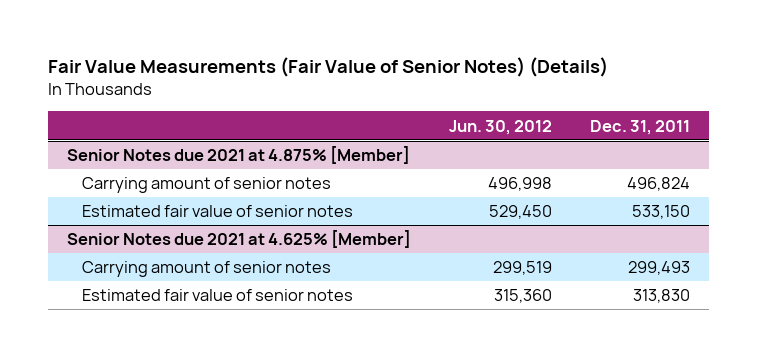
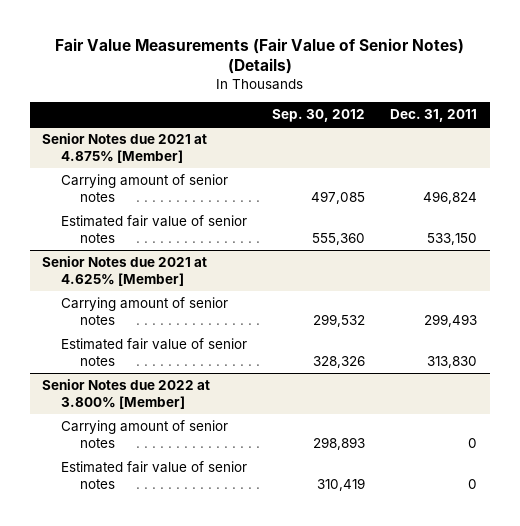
- | Jun. 30, 2012 | Dec. 31, 2011
+ | Sep. 30, 2012 | Dec. 31, 2011
+ Senior Notes due 2022 at 3.800% [Member]
+ Carrying amount of senior notes | 298,893 | 0
+ Estimated fair value of senior notes | 310,419 | 0

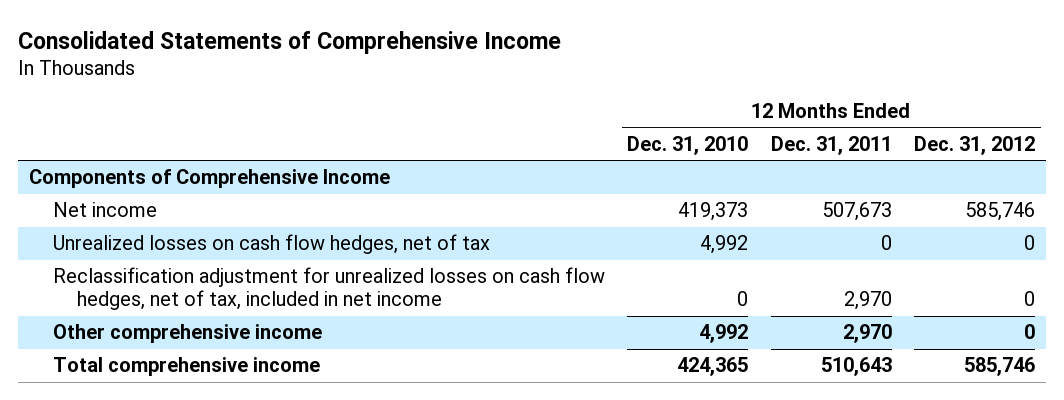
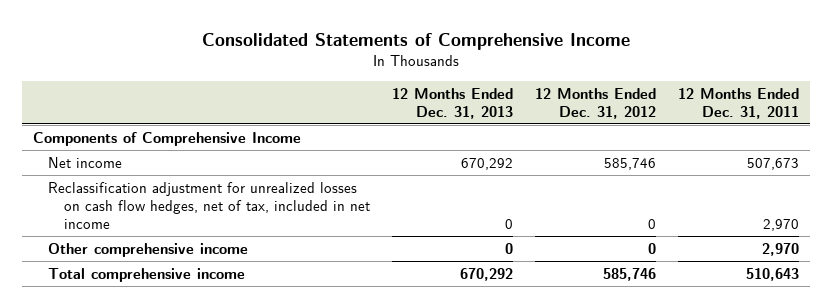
- | 12 Months Ended Dec. 31, 2010 | 12 Months Ended Dec. 31, 2011 | 12 Months Ended Dec. 31, 2012
+ | 12 Months Ended Dec. 31, 2013 | 12 Months Ended Dec. 31, 2012 | 12 Months Ended Dec. 31, 2011
- Unrealized losses on cash flow hedges, net of tax | 4,992 | 0 | 0

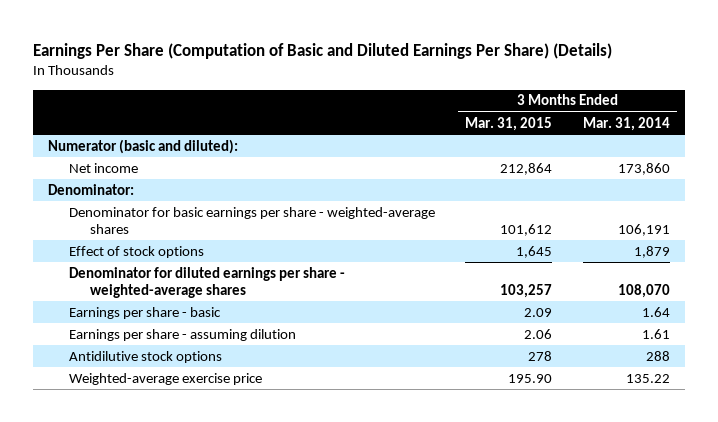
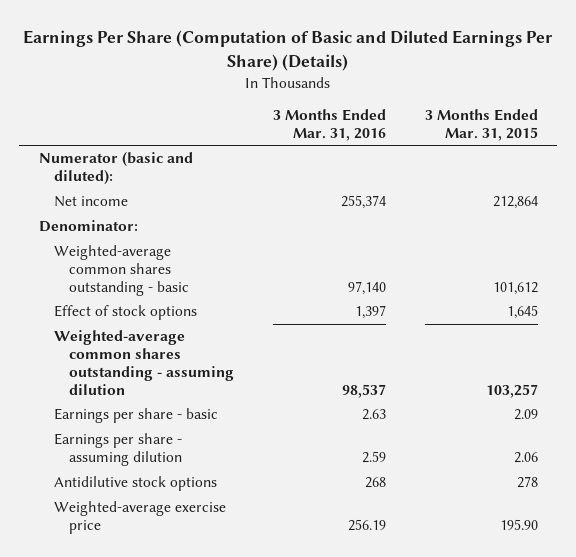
- | 3 Months Ended Mar. 31, 2015 | 3 Months Ended Mar. 31, 2014
+ | 3 Months Ended Mar. 31, 2016 | 3 Months Ended Mar. 31, 2015
- Denominator for basic earnings per share - weighted-average shares | 101,612 | 106,191
+ Weighted-average common shares outstanding - basic | 97,140 | 101,612
- Denominator for diluted earnings per share - weighted-average shares | 103,257 | 108,070
+ Weighted-average common shares outstanding - assuming dilution | 98,537 | 103,257

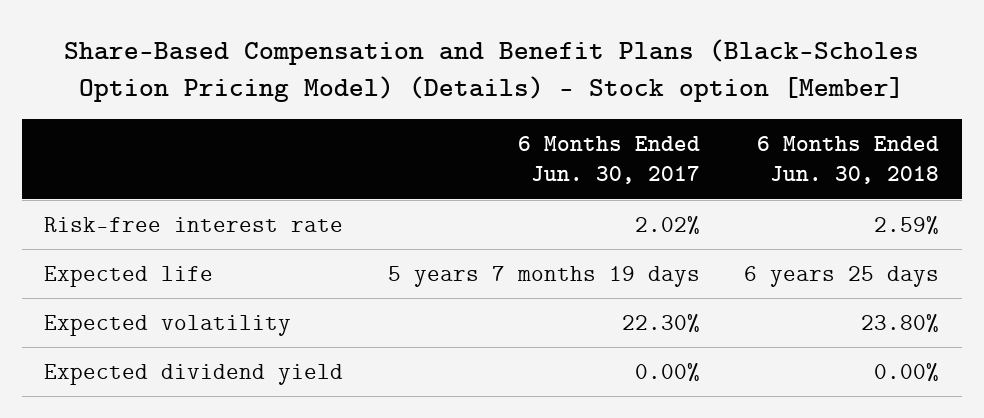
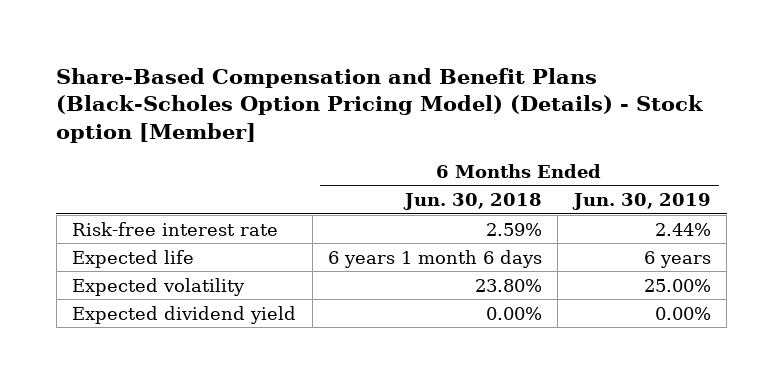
- | 6 Months Ended Jun. 30, 2017 | 6 Months Ended Jun. 30, 2018
+ | 6 Months Ended Jun. 30, 2018 | 6 Months Ended Jun. 30, 2019
- Expected life | 5 years 7 months 19 days | 6 years 25 days
+ Expected life | 6 years 1 month 6 days | 6 years

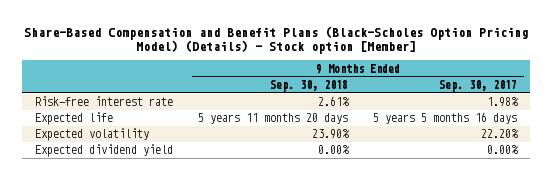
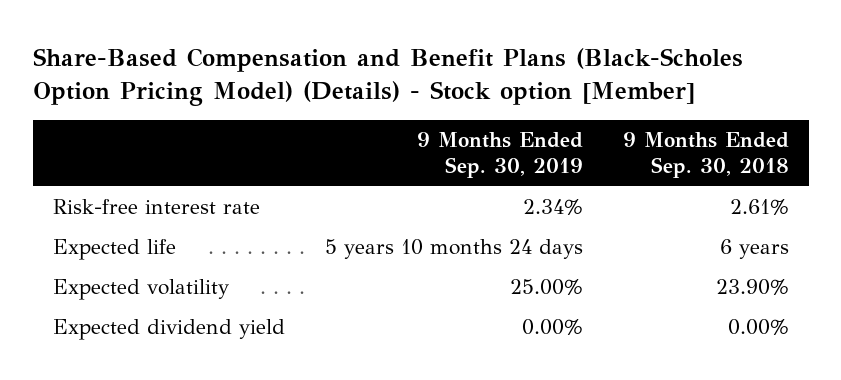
- | 9 Months Ended Sep. 30, 2018 | 9 Months Ended Sep. 30, 2017
+ | 9 Months Ended Sep. 30, 2019 | 9 Months Ended Sep. 30, 2018
- Expected life | 5 years 11 months 20 days | 5 years 5 months 16 days
+ Expected life | 5 years 10 months 24 days | 6 years

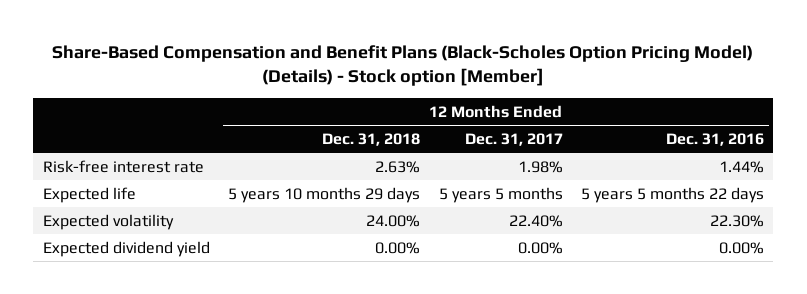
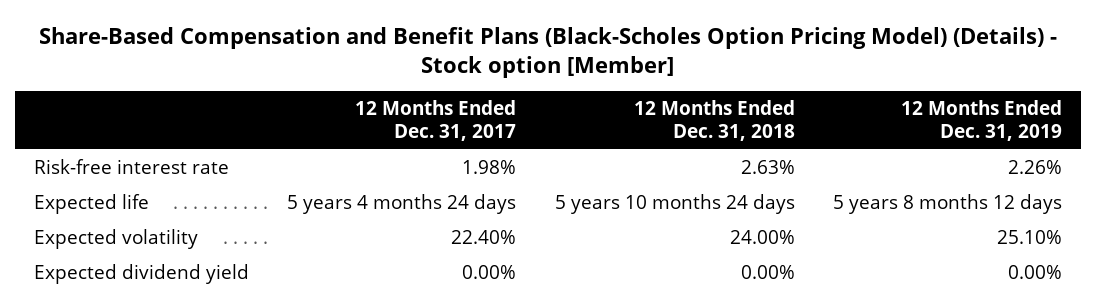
- | 12 Months Ended Dec. 31, 2018 | 12 Months Ended Dec. 31, 2017 | 12 Months Ended Dec. 31, 2016
+ | 12 Months Ended Dec. 31, 2017 | 12 Months Ended Dec. 31, 2018 | 12 Months Ended Dec. 31, 2019
- Expected life | 5 years 10 months 29 days | 5 years 5 months | 5 years 5 months 22 days
+ Expected life | 5 years 4 months 24 days | 5 years 10 months 24 days | 5 years 8 months 12 days

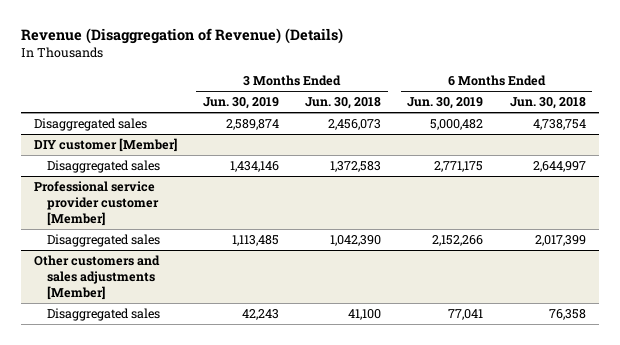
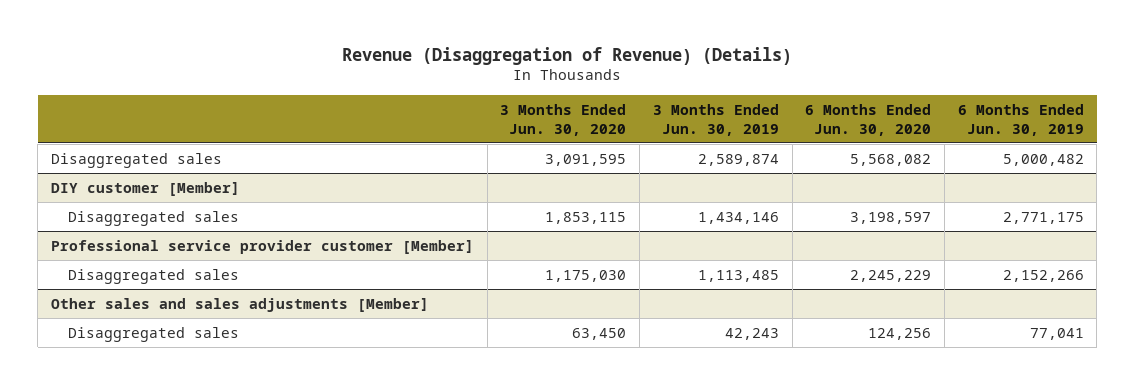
- | 3 Months Ended Jun. 30, 2019 | 3 Months Ended Jun. 30, 2018 | 6 Months Ended Jun. 30, 2019 | 6 Months Ended Jun. 30, 2018
+ | 3 Months Ended Jun. 30, 2020 | 3 Months Ended Jun. 30, 2019 | 6 Months Ended Jun. 30, 2020 | 6 Months Ended Jun. 30, 2019
- Other customers and sales adjustments [Member]
+ Other sales and sales adjustments [Member]

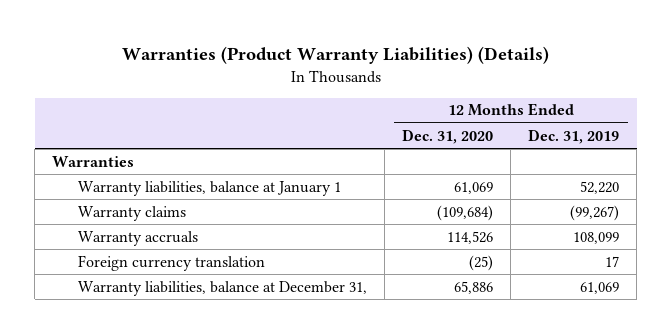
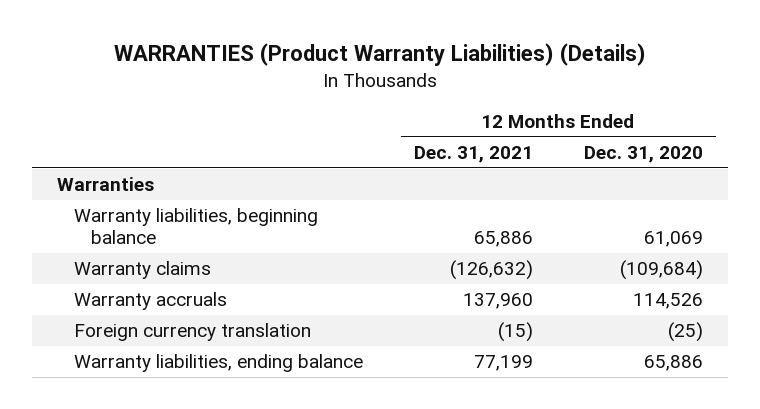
- Warranties (Product Warranty Liabilities) (Details)
+ WARRANTIES (Product Warranty Liabilities) (Details)
- | 12 Months Ended Dec. 31, 2020 | 12 Months Ended Dec. 31, 2019
+ | 12 Months Ended Dec. 31, 2021 | 12 Months Ended Dec. 31, 2020
- Warranty liabilities, balance at January 1 | 61,069 | 52,220
+ Warranty liabilities, beginning balance | 65,886 | 61,069
- Warranty liabilities, balance at December 31, | 65,886 | 61,069
+ Warranty liabilities, ending balance | 77,199 | 65,886

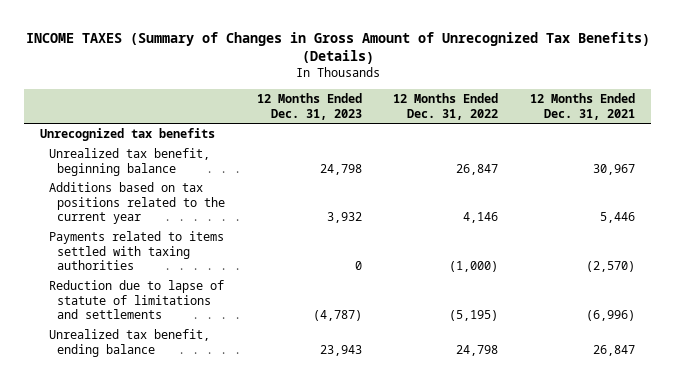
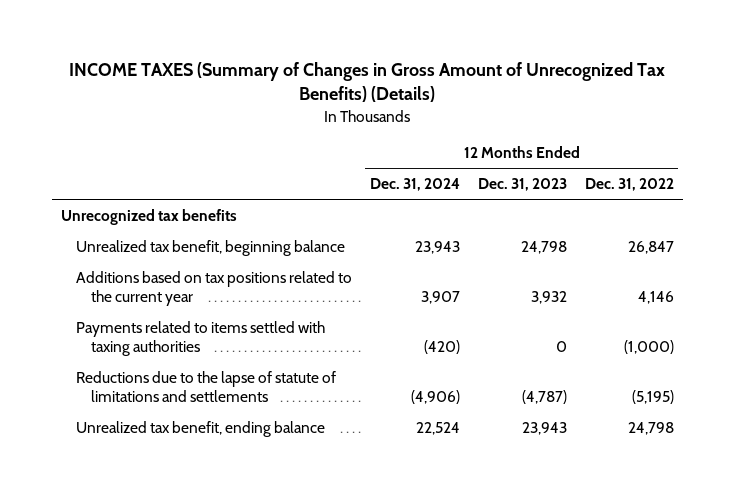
- | 12 Months Ended Dec. 31, 2023 | 12 Months Ended Dec. 31, 2022 | 12 Months Ended Dec. 31, 2021
+ | 12 Months Ended Dec. 31, 2024 | 12 Months Ended Dec. 31, 2023 | 12 Months Ended Dec. 31, 2022
- Reduction due to lapse of statute of limitations and settlements | (4,787) | (5,195) | (6,996)
+ Reductions due to the lapse of statute of limitations and settlements | (4,906) | (4,787) | (5,195)

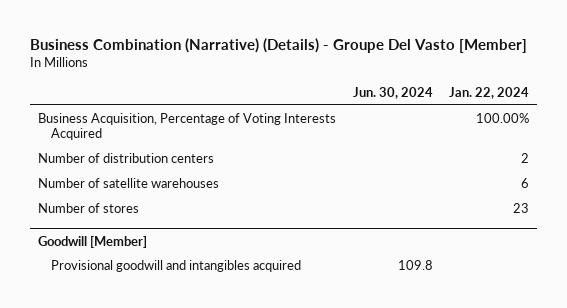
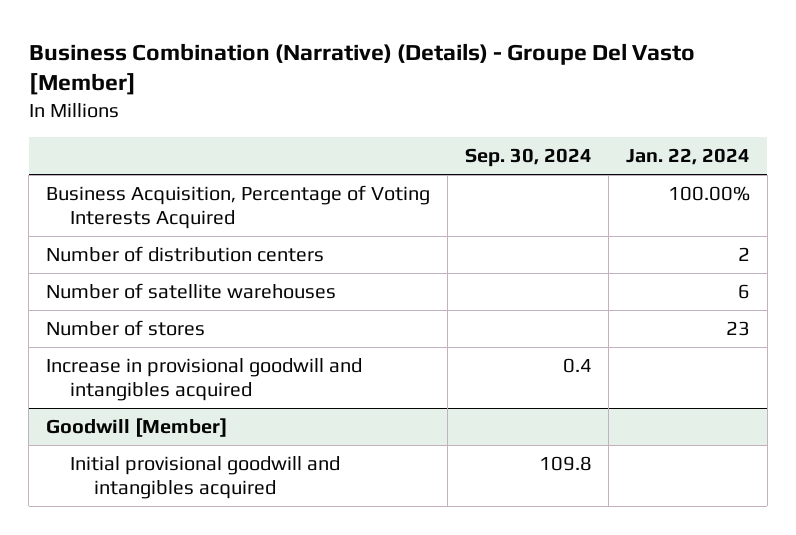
- | Jun. 30, 2024 | Jan. 22, 2024
+ | Sep. 30, 2024 | Jan. 22, 2024
+ Increase in provisional goodwill and intangibles acquired | 0.4 |
@ Goodwill [Member]
- Provisional goodwill and intangibles acquired | 109.8 |
+ Initial provisional goodwill and intangibles acquired | 109.8 |

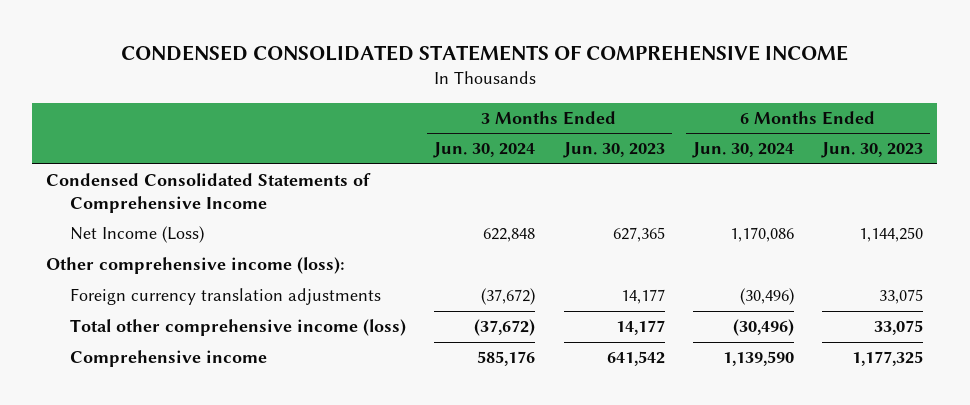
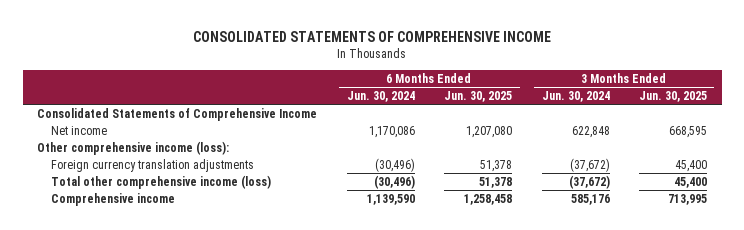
- CONDENSED CONSOLIDATED STATEMENTS OF COMPREHENSIVE INCOME
+ CONSOLIDATED STATEMENTS OF COMPREHENSIVE INCOME
- | 3 Months Ended Jun. 30, 2024 | 3 Months Ended Jun. 30, 2023 | 6 Months Ended Jun. 30, 2024 | 6 Months Ended Jun. 30, 2023
+ | 6 Months Ended Jun. 30, 2024 | 6 Months Ended Jun. 30, 2025 | 3 Months Ended Jun. 30, 2024 | 3 Months Ended Jun. 30, 2025
- Condensed Consolidated Statements of Comprehensive Income
- Net Income (Loss) | 622,848 | 627,365 | 1,170,086 | 1,144,250
+ Consolidated Statements of Comprehensive Income
+ Net income | 1,170,086 | 1,207,080 | 622,848 | 668,595

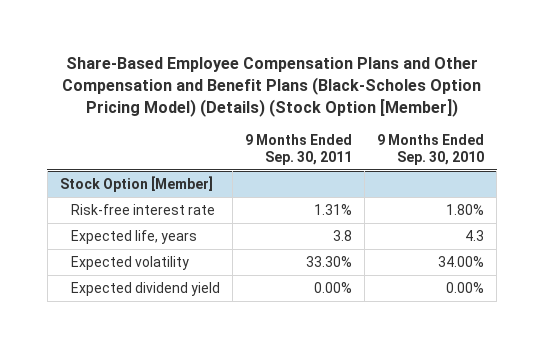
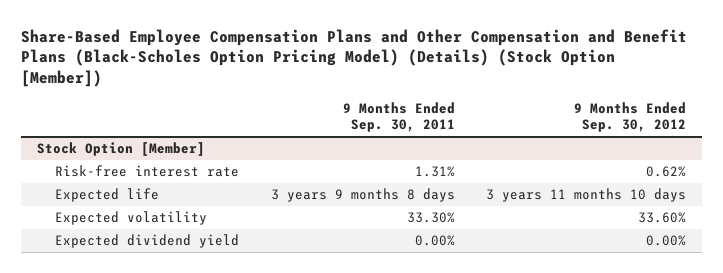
- | 9 Months Ended Sep. 30, 2011 | 9 Months Ended Sep. 30, 2010
+ | 9 Months Ended Sep. 30, 2011 | 9 Months Ended Sep. 30, 2012
@ Stock Option [Member]
- Expected life, years | 3.8 | 4.3
+ Expected life | 3 years 9 months 8 days | 3 years 11 months 10 days

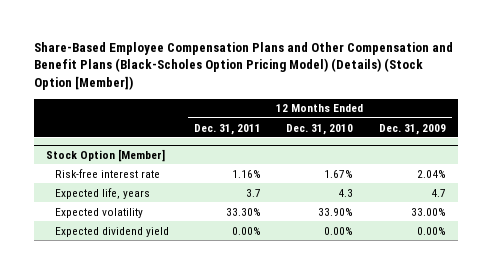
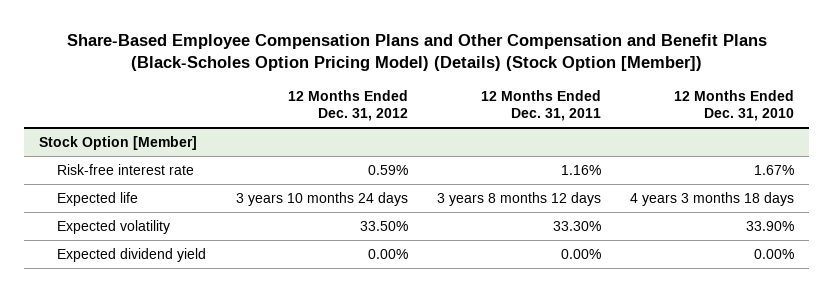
- | 12 Months Ended Dec. 31, 2011 | 12 Months Ended Dec. 31, 2010 | 12 Months Ended Dec. 31, 2009
+ | 12 Months Ended Dec. 31, 2012 | 12 Months Ended Dec. 31, 2011 | 12 Months Ended Dec. 31, 2010
@ Stock Option [Member]
- Expected life, years | 3.7 | 4.3 | 4.7
+ Expected life | 3 years 10 months 24 days | 3 years 8 months 12 days | 4 years 3 months 18 days

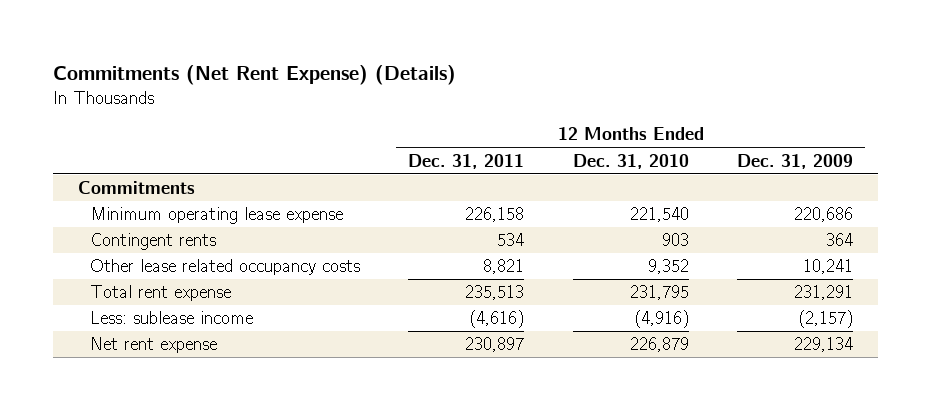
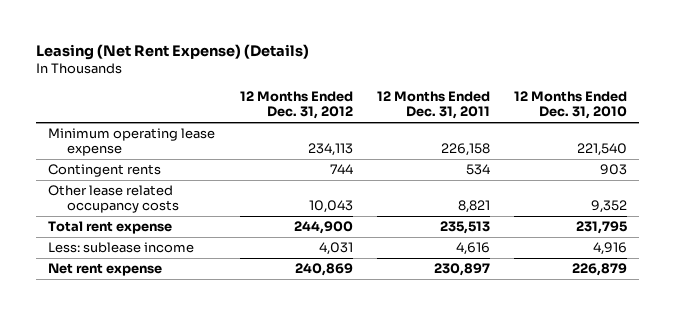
- Commitments (Net Rent Expense) (Details)
+ Leasing (Net Rent Expense) (Details)
- | 12 Months Ended Dec. 31, 2011 | 12 Months Ended Dec. 31, 2010 | 12 Months Ended Dec. 31, 2009
+ | 12 Months Ended Dec. 31, 2012 | 12 Months Ended Dec. 31, 2011 | 12 Months Ended Dec. 31, 2010
- Commitments
- Less: sublease income | (4,616) | (4,916) | (2,157)
+ Less: sublease income | 4,031 | 4,616 | 4,916

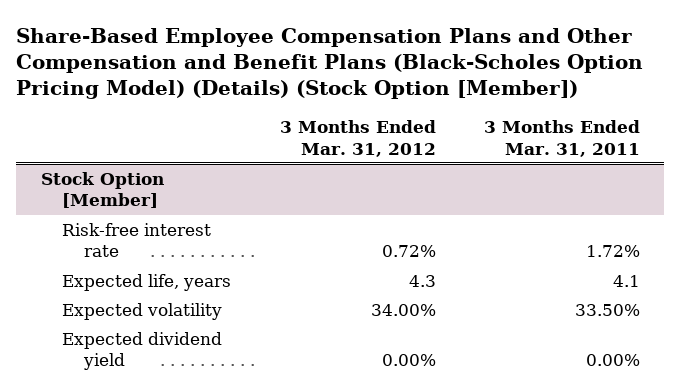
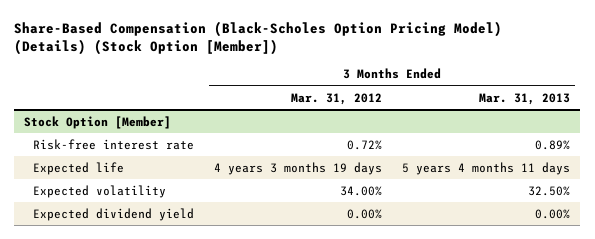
- Share-Based Employee Compensation Plans and Other Compensation and Benefit Plans (Black-Scholes Option Pricing Model) (Details) (Stock Option [Member])
+ Share-Based Compensation (Black-Scholes Option Pricing Model) (Details) (Stock Option [Member])
- | 3 Months Ended Mar. 31, 2012 | 3 Months Ended Mar. 31, 2011
+ | 3 Months Ended Mar. 31, 2012 | 3 Months Ended Mar. 31, 2013
@ Stock Option [Member]
- Expected life, years | 4.3 | 4.1
+ Expected life | 4 years 3 months 19 days | 5 years 4 months 11 days

